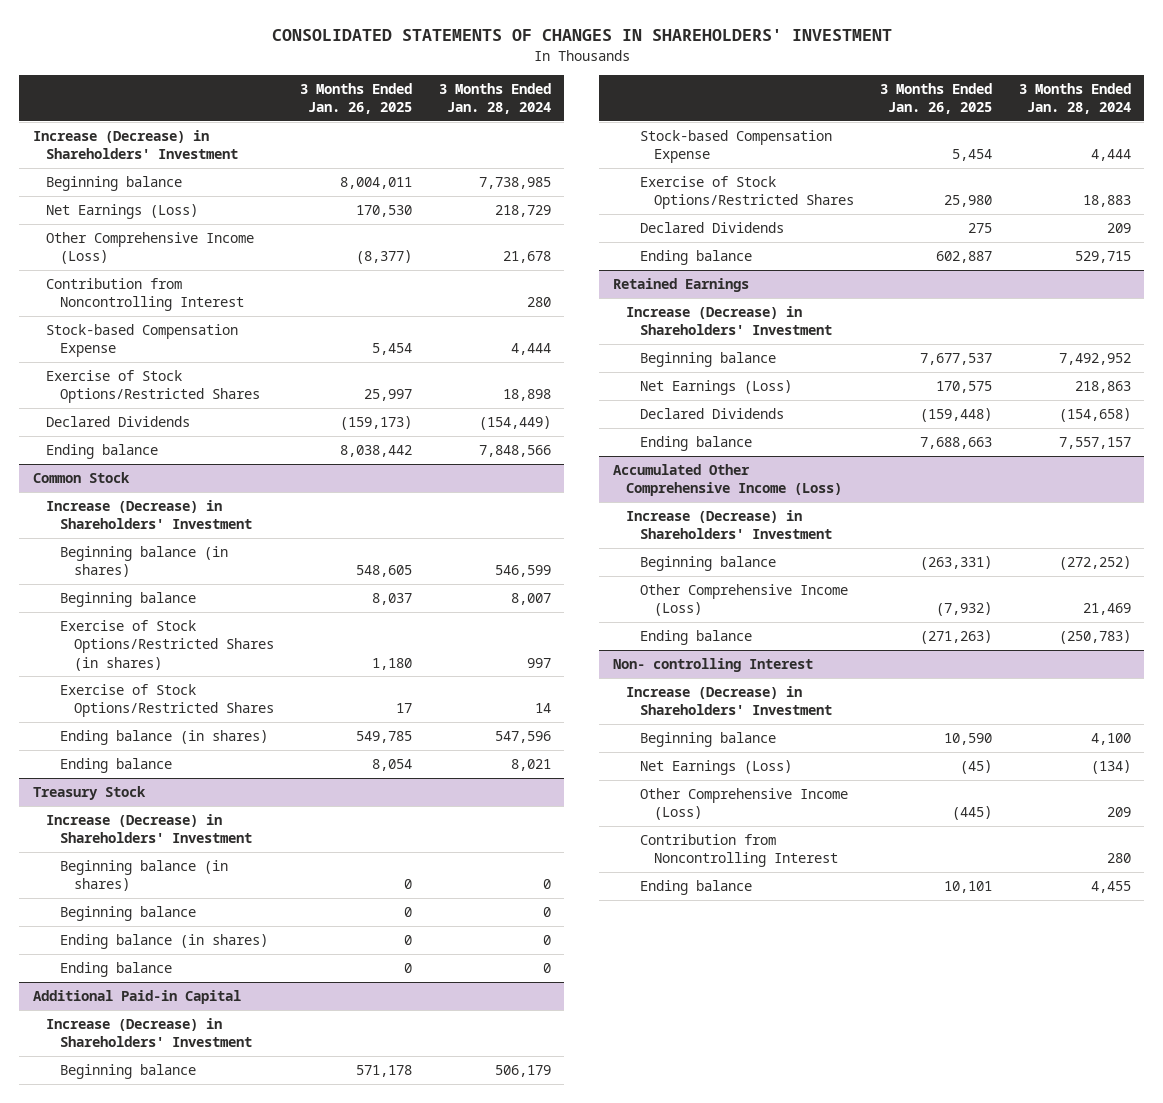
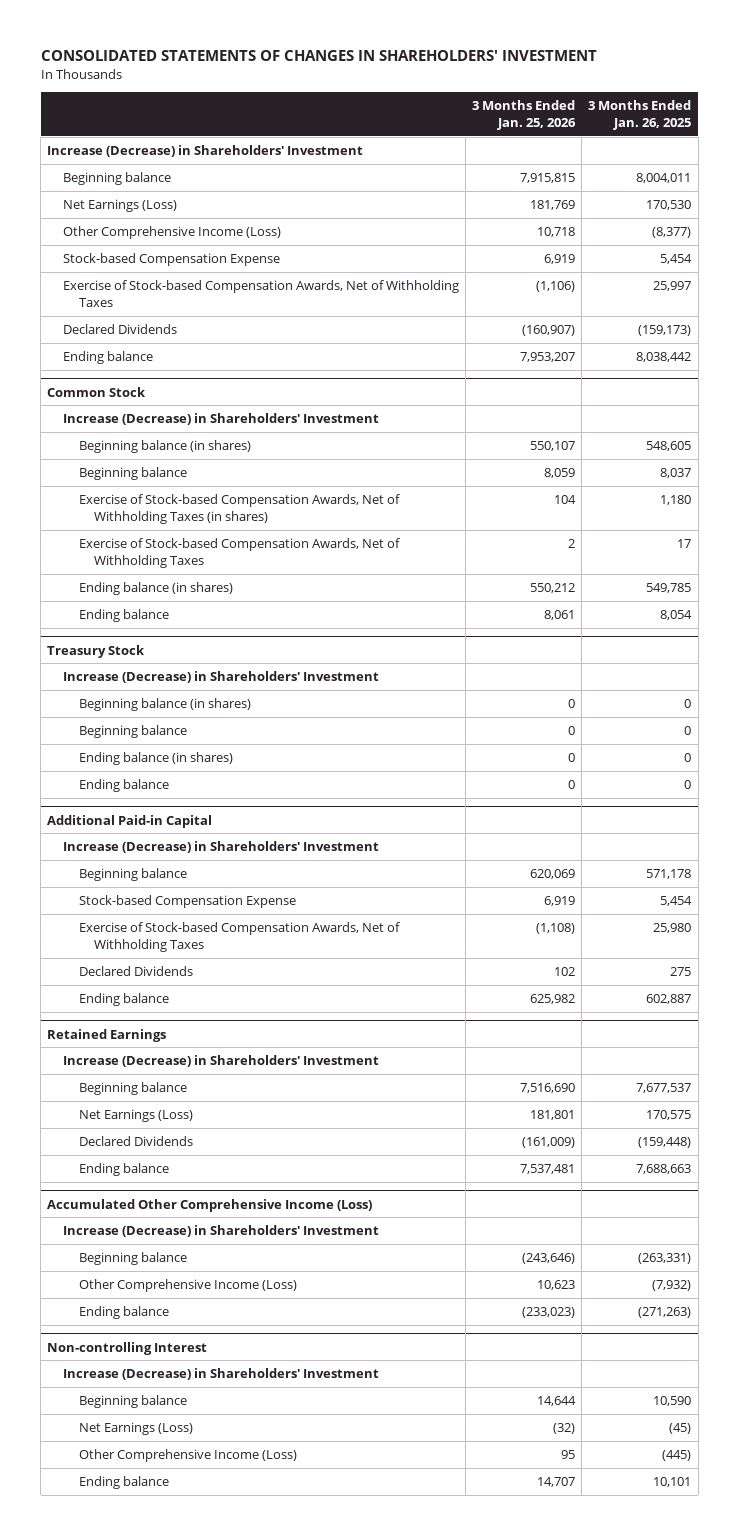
- | 3 Months Ended Jan. 26, 2025 | 3 Months Ended Jan. 28, 2024
+ | 3 Months Ended Jan. 25, 2026 | 3 Months Ended Jan. 26, 2025
- Contribution from Noncontrolling Interest | | 280
- Exercise of Stock Options/Restricted Shares | 25,997 | 18,898
+ Exercise of Stock-based Compensation Awards, Net of Withholding Taxes | (1,106) | 25,997
@ Common Stock
- Exercise of Stock Options/Restricted Shares (in shares) | 1,180 | 997
- Exercise of Stock Options/Restricted Shares | 17 | 14
+ Exercise of Stock-based Compensation Awards, Net of Withholding Taxes (in shares) | 104 | 1,180
+ Exercise of Stock-based Compensation Awards, Net of Withholding Taxes | 2 | 17
@ Additional Paid-in Capital
- Exercise of Stock Options/Restricted Shares | 25,980 | 18,883
+ Exercise of Stock-based Compensation Awards, Net of Withholding Taxes | (1,108) | 25,980
- Non- controlling Interest
+ Non-controlling Interest
- Contribution from Noncontrolling Interest | | 280

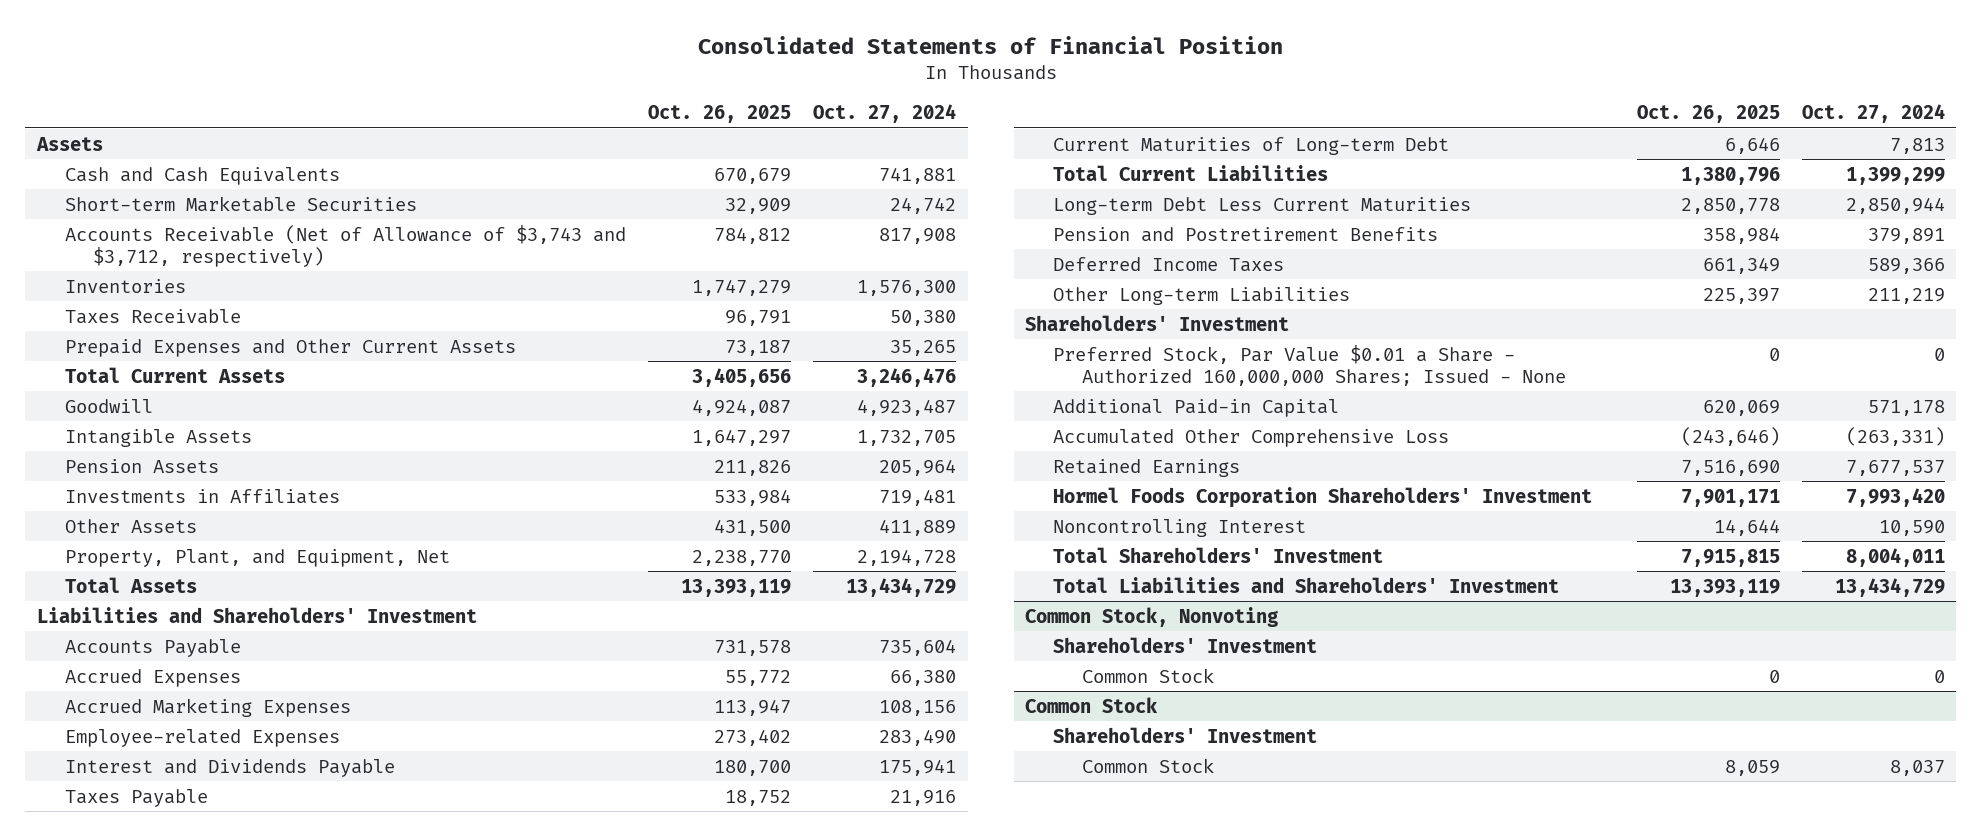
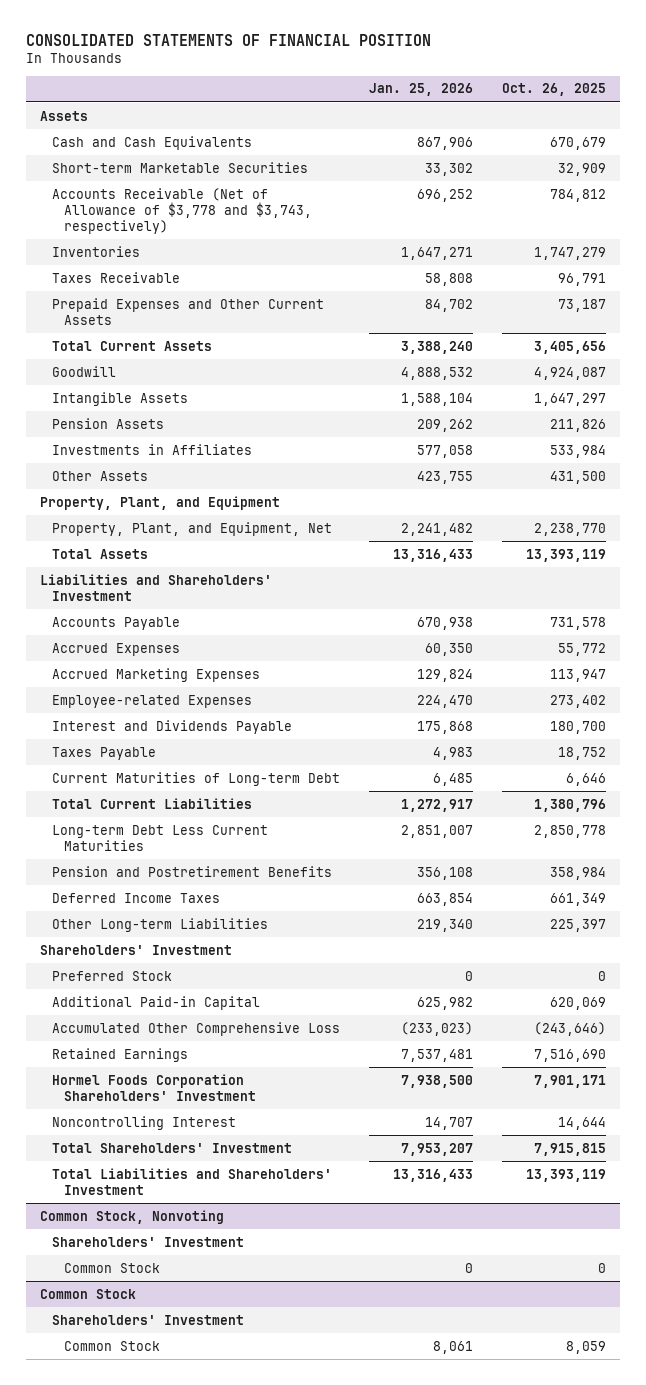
- Consolidated Statements of Financial Position
+ CONSOLIDATED STATEMENTS OF FINANCIAL POSITION
- | Oct. 26, 2025 | Oct. 27, 2024
+ | Jan. 25, 2026 | Oct. 26, 2025
- Accounts Receivable (Net of Allowance of $3,743 and $3,712, respectively) | 784,812 | 817,908
+ Accounts Receivable (Net of Allowance of $3,778 and $3,743, respectively) | 696,252 | 784,812
+ Property, Plant, and Equipment
- Preferred Stock, Par Value $0.01 a Share - Authorized 160,000,000 Shares; Issued - None | 0 | 0
+ Preferred Stock | 0 | 0

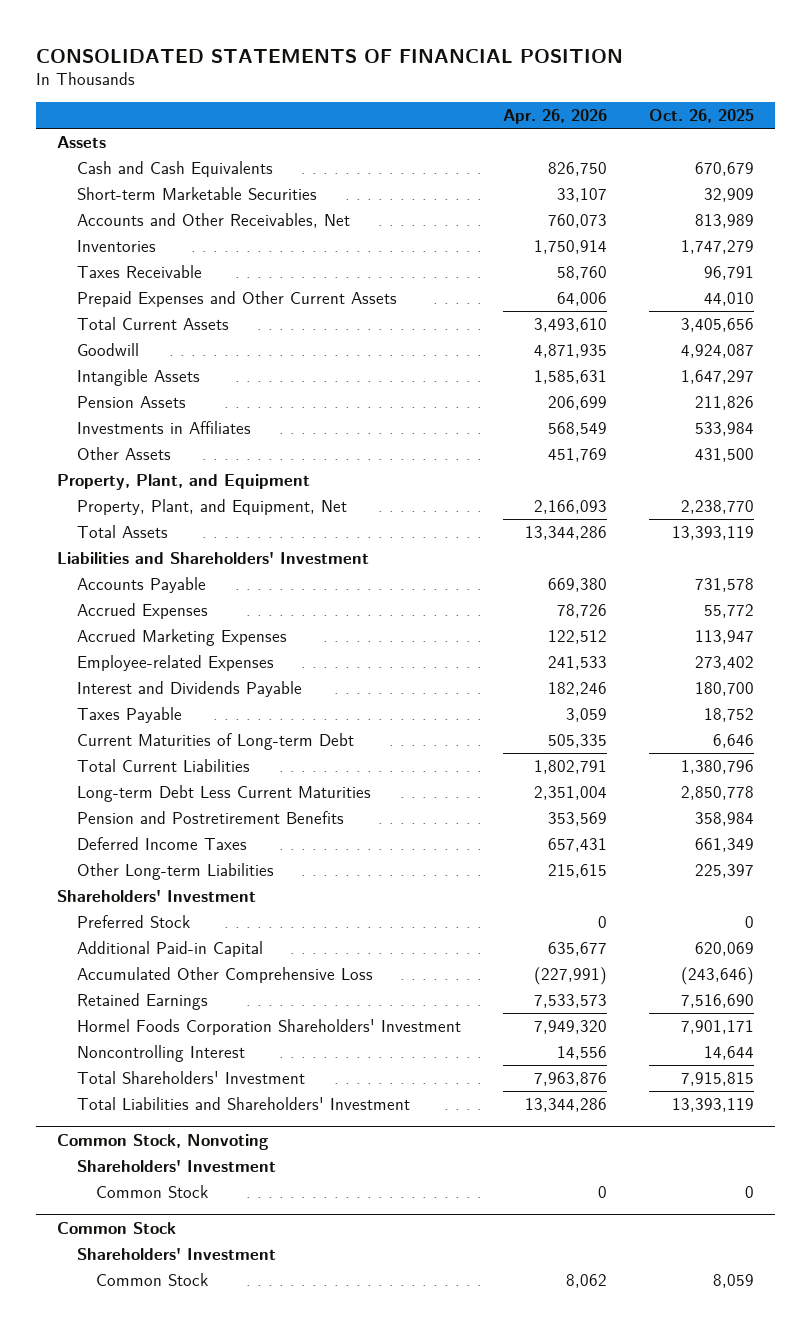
- | Jan. 25, 2026 | Oct. 26, 2025
+ | Apr. 26, 2026 | Oct. 26, 2025
- Accounts Receivable (Net of Allowance of $3,778 and $3,743, respectively) | 696,252 | 784,812
+ Accounts and Other Receivables, Net | 760,073 | 813,989
- Prepaid Expenses and Other Current Assets | 84,702 | 73,187
+ Prepaid Expenses and Other Current Assets | 64,006 | 44,010

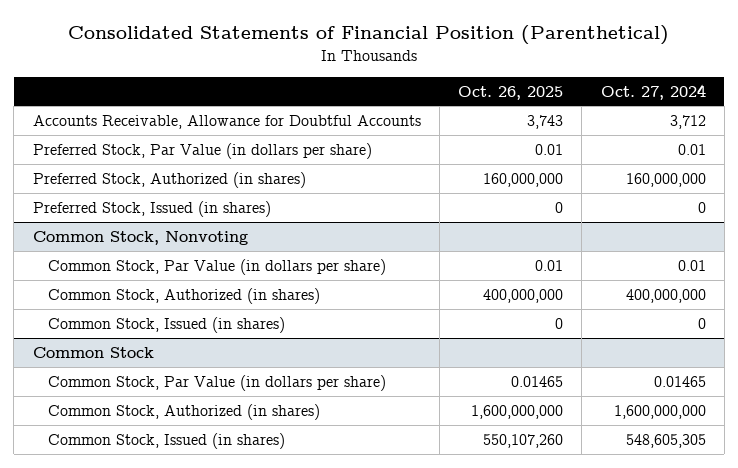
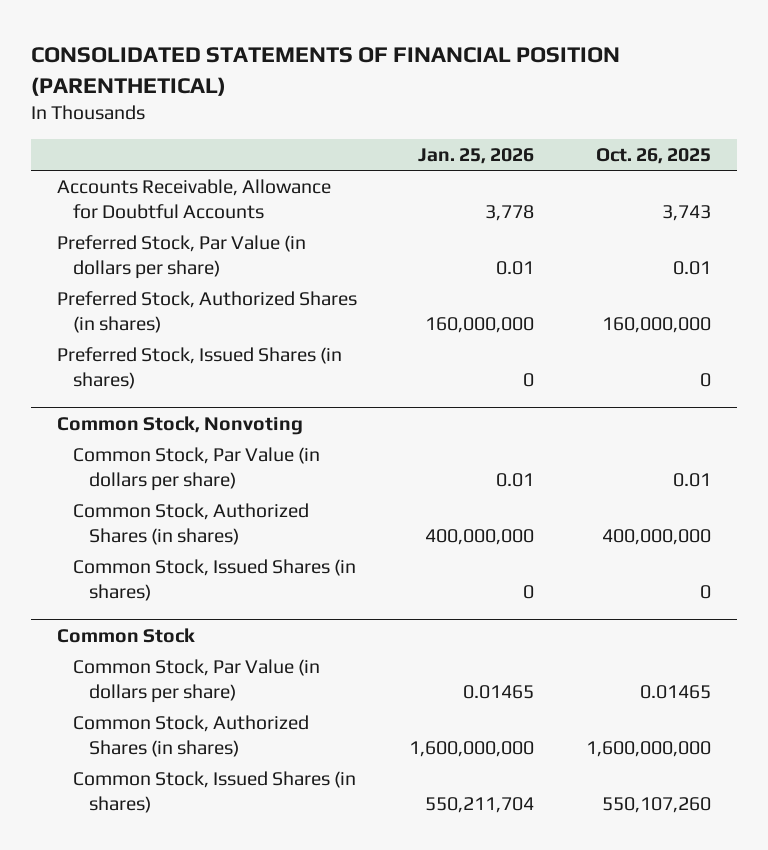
- Consolidated Statements of Financial Position (Parenthetical)
+ CONSOLIDATED STATEMENTS OF FINANCIAL POSITION (PARENTHETICAL)
- | Oct. 26, 2025 | Oct. 27, 2024
+ | Jan. 25, 2026 | Oct. 26, 2025
- Preferred Stock, Authorized (in shares) | 160,000,000 | 160,000,000
- Preferred Stock, Issued (in shares) | 0 | 0
+ Preferred Stock, Authorized Shares (in shares) | 160,000,000 | 160,000,000
+ Preferred Stock, Issued Shares (in shares) | 0 | 0
@ Common Stock, Nonvoting
- Common Stock, Authorized (in shares) | 400,000,000 | 400,000,000
- Common Stock, Issued (in shares) | 0 | 0
+ Common Stock, Authorized Shares (in shares) | 400,000,000 | 400,000,000
+ Common Stock, Issued Shares (in shares) | 0 | 0
@ Common Stock
- Common Stock, Authorized (in shares) | 1,600,000,000 | 1,600,000,000
- Common Stock, Issued (in shares) | 550,107,260 | 548,605,305
+ Common Stock, Authorized Shares (in shares) | 1,600,000,000 | 1,600,000,000
+ Common Stock, Issued Shares (in shares) | 550,211,704 | 550,107,260

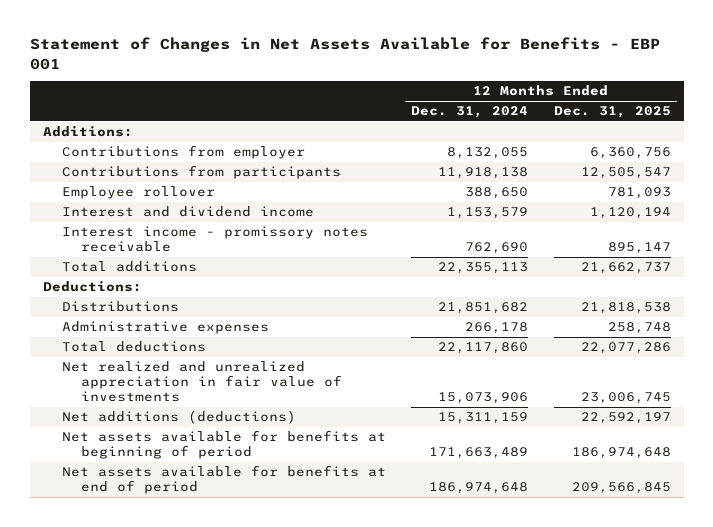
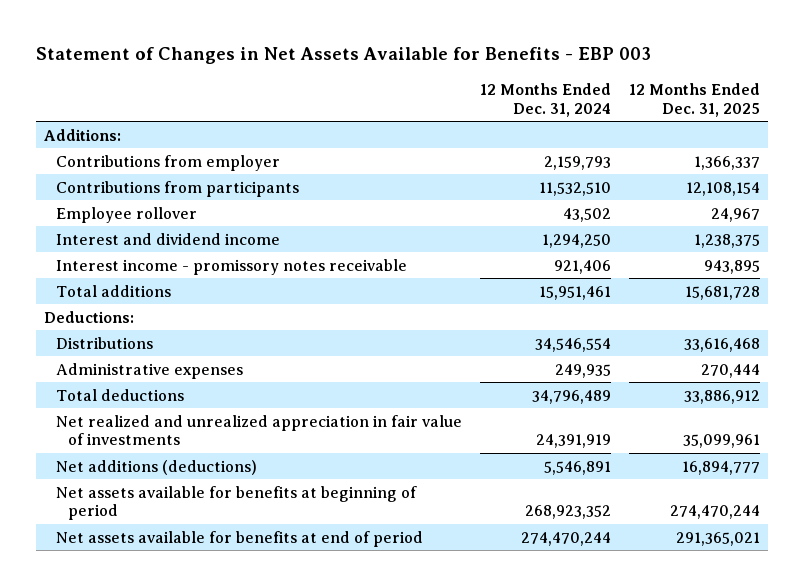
- Statement of Changes in Net Assets Available for Benefits - EBP 001
+ Statement of Changes in Net Assets Available for Benefits - EBP 003
- Contributions from employer | 8,132,055 | 6,360,756
- Contributions from participants | 11,918,138 | 12,505,547
- Employee rollover | 388,650 | 781,093
- Interest and dividend income | 1,153,579 | 1,120,194
- Interest income - promissory notes receivable | 762,690 | 895,147
- Total additions | 22,355,113 | 21,662,737
+ Contributions from employer | 2,159,793 | 1,366,337
+ Contributions from participants | 11,532,510 | 12,108,154
+ Employee rollover | 43,502 | 24,967
+ Interest and dividend income | 1,294,250 | 1,238,375
+ Interest income - promissory notes receivable | 921,406 | 943,895
+ Total additions | 15,951,461 | 15,681,728
- Distributions | 21,851,682 | 21,818,538
- Administrative expenses | 266,178 | 258,748
- Total deductions | 22,117,860 | 22,077,286
- Net realized and unrealized appreciation in fair value of investments | 15,073,906 | 23,006,745
- Net additions (deductions) | 15,311,159 | 22,592,197
- Net assets available for benefits at beginning of period | 171,663,489 | 186,974,648
- Net assets available for benefits at end of period | 186,974,648 | 209,566,845
+ Distributions | 34,546,554 | 33,616,468
+ Administrative expenses | 249,935 | 270,444
+ Total deductions | 34,796,489 | 33,886,912
+ Net realized and unrealized appreciation in fair value of investments | 24,391,919 | 35,099,961
+ Net additions (deductions) | 5,546,891 | 16,894,777
+ Net assets available for benefits at beginning of period | 268,923,352 | 274,470,244
+ Net assets available for benefits at end of period | 274,470,244 | 291,365,021

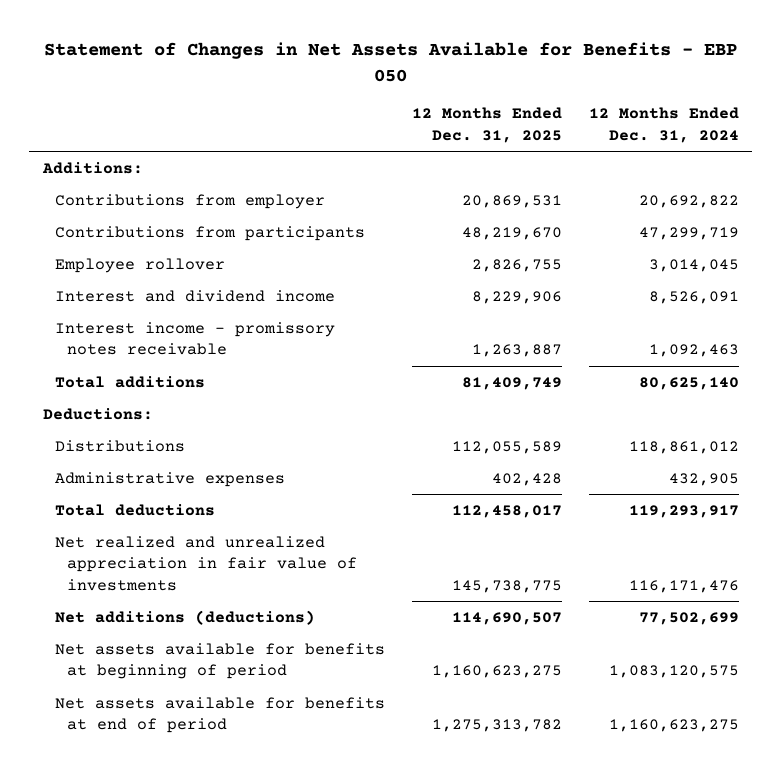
- Statement of Changes in Net Assets Available for Benefits - EBP 003
+ Statement of Changes in Net Assets Available for Benefits - EBP 050
- | 12 Months Ended Dec. 31, 2024 | 12 Months Ended Dec. 31, 2025
+ | 12 Months Ended Dec. 31, 2025 | 12 Months Ended Dec. 31, 2024
- Contributions from employer | 2,159,793 | 1,366,337
- Contributions from participants | 11,532,510 | 12,108,154
- Employee rollover | 43,502 | 24,967
- Interest and dividend income | 1,294,250 | 1,238,375
- Interest income - promissory notes receivable | 921,406 | 943,895
- Total additions | 15,951,461 | 15,681,728
+ Contributions from employer | 20,869,531 | 20,692,822
+ Contributions from participants | 48,219,670 | 47,299,719
+ Employee rollover | 2,826,755 | 3,014,045
+ Interest and dividend income | 8,229,906 | 8,526,091
+ Interest income - promissory notes receivable | 1,263,887 | 1,092,463
+ Total additions | 81,409,749 | 80,625,140
- Distributions | 34,546,554 | 33,616,468
- Administrative expenses | 249,935 | 270,444
- Total deductions | 34,796,489 | 33,886,912
- Net realized and unrealized appreciation in fair value of investments | 24,391,919 | 35,099,961
- Net additions (deductions) | 5,546,891 | 16,894,777
- Net assets available for benefits at beginning of period | 268,923,352 | 274,470,244
- Net assets available for benefits at end of period | 274,470,244 | 291,365,021
+ Distributions | 112,055,589 | 118,861,012
+ Administrative expenses | 402,428 | 432,905
+ Total deductions | 112,458,017 | 119,293,917
+ Net realized and unrealized appreciation in fair value of investments | 145,738,775 | 116,171,476
+ Net additions (deductions) | 114,690,507 | 77,502,699
+ Net assets available for benefits at beginning of period | 1,160,623,275 | 1,083,120,575
+ Net assets available for benefits at end of period | 1,275,313,782 | 1,160,623,275

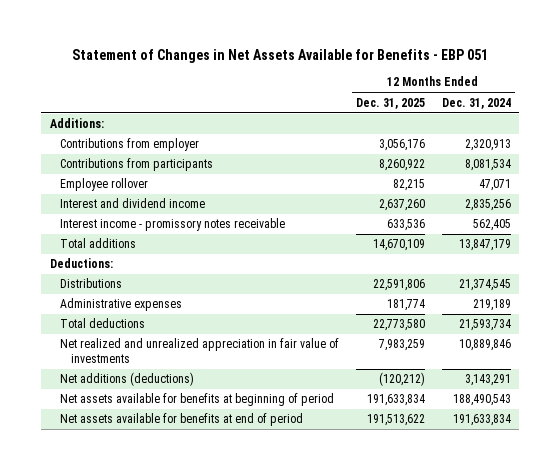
- Statement of Changes in Net Assets Available for Benefits - EBP 050
+ Statement of Changes in Net Assets Available for Benefits - EBP 051
- Contributions from employer | 20,869,531 | 20,692,822
- Contributions from participants | 48,219,670 | 47,299,719
- Employee rollover | 2,826,755 | 3,014,045
- Interest and dividend income | 8,229,906 | 8,526,091
- Interest income - promissory notes receivable | 1,263,887 | 1,092,463
- Total additions | 81,409,749 | 80,625,140
+ Contributions from employer | 3,056,176 | 2,320,913
+ Contributions from participants | 8,260,922 | 8,081,534
+ Employee rollover | 82,215 | 47,071
+ Interest and dividend income | 2,637,260 | 2,835,256
+ Interest income - promissory notes receivable | 633,536 | 562,405
+ Total additions | 14,670,109 | 13,847,179
- Distributions | 112,055,589 | 118,861,012
- Administrative expenses | 402,428 | 432,905
- Total deductions | 112,458,017 | 119,293,917
- Net realized and unrealized appreciation in fair value of investments | 145,738,775 | 116,171,476
- Net additions (deductions) | 114,690,507 | 77,502,699
- Net assets available for benefits at beginning of period | 1,160,623,275 | 1,083,120,575
- Net assets available for benefits at end of period | 1,275,313,782 | 1,160,623,275
+ Distributions | 22,591,806 | 21,374,545
+ Administrative expenses | 181,774 | 219,189
+ Total deductions | 22,773,580 | 21,593,734
+ Net realized and unrealized appreciation in fair value of investments | 7,983,259 | 10,889,846
+ Net additions (deductions) | (120,212) | 3,143,291
+ Net assets available for benefits at beginning of period | 191,633,834 | 188,490,543
+ Net assets available for benefits at end of period | 191,513,622 | 191,633,834

